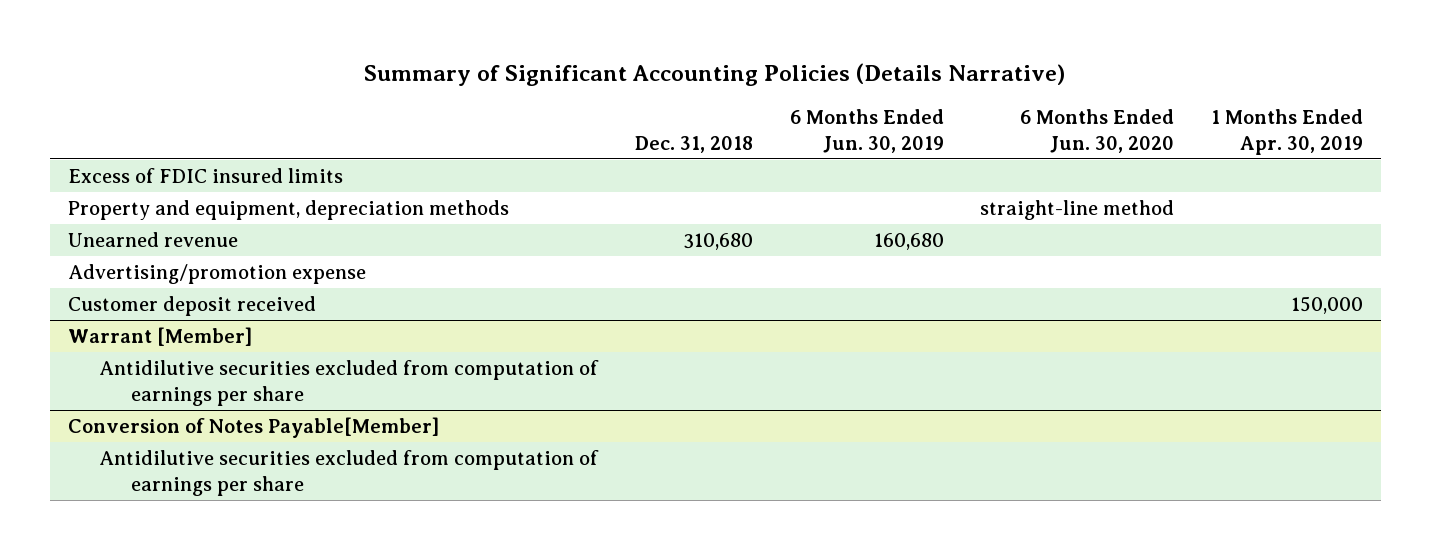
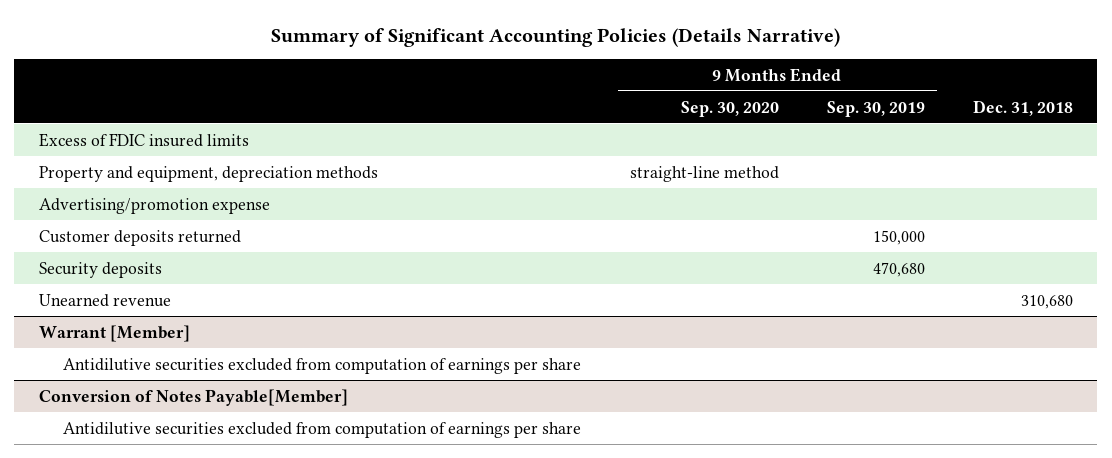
- | Dec. 31, 2018 | 6 Months Ended Jun. 30, 2019 | 6 Months Ended Jun. 30, 2020 | 1 Months Ended Apr. 30, 2019
+ | 9 Months Ended Sep. 30, 2020 | 9 Months Ended Sep. 30, 2019 | Dec. 31, 2018
- Customer deposit received | | | | 150,000
+ Customer deposits returned | | 150,000 |
+ Security deposits | | 470,680 |
moved down: Unearned revenue | | | 310,680

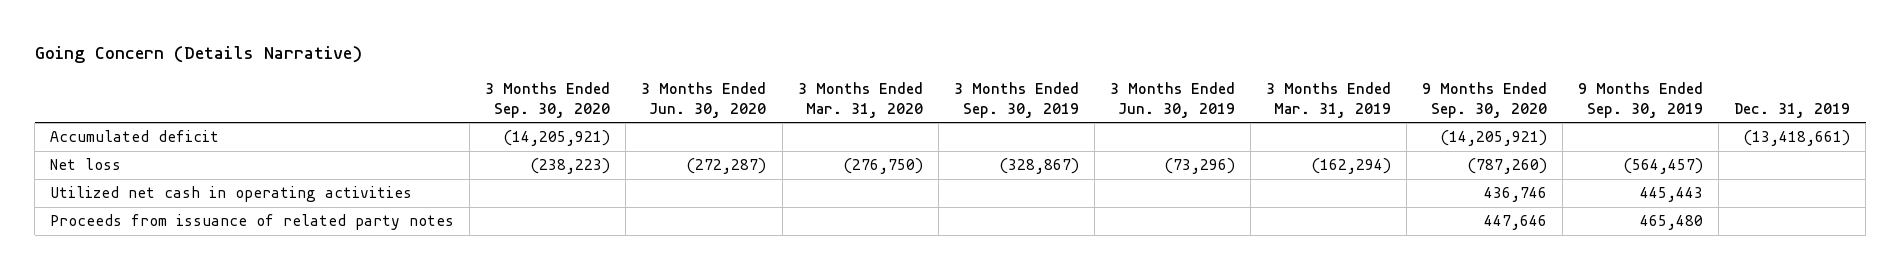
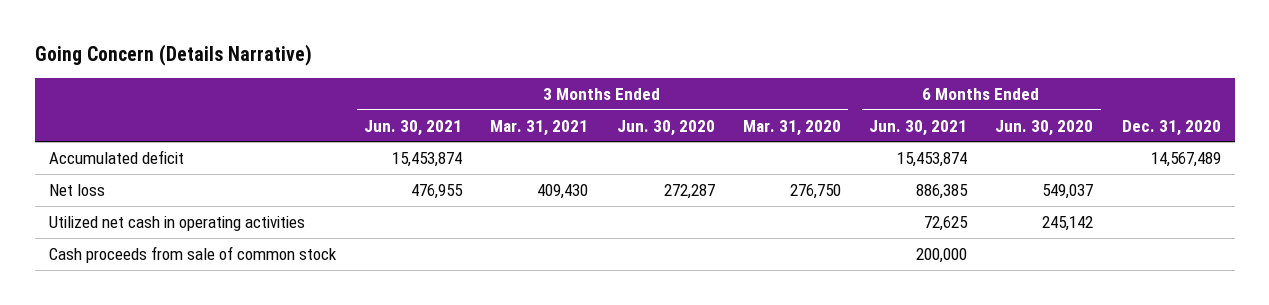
- | 3 Months Ended Sep. 30, 2020 | 3 Months Ended Jun. 30, 2020 | 3 Months Ended Mar. 31, 2020 | 3 Months Ended Sep. 30, 2019 | 3 Months Ended Jun. 30, 2019 | 3 Months Ended Mar. 31, 2019 | 9 Months Ended Sep. 30, 2020 | 9 Months Ended Sep. 30, 2019 | Dec. 31, 2019
+ | 3 Months Ended Jun. 30, 2021 | 3 Months Ended Mar. 31, 2021 | 3 Months Ended Jun. 30, 2020 | 3 Months Ended Mar. 31, 2020 | 6 Months Ended Jun. 30, 2021 | 6 Months Ended Jun. 30, 2020 | Dec. 31, 2020
- Net loss | (238,223) | (272,287) | (276,750) | (328,867) | (73,296) | (162,294) | (787,260) | (564,457) |
+ Net loss | 476,955 | 409,430 | 272,287 | 276,750 | 886,385 | 549,037 |
- Proceeds from issuance of related party notes | | | | | | | 447,646 | 465,480 |
+ Cash proceeds from sale of common stock | | | | | 200,000 | |

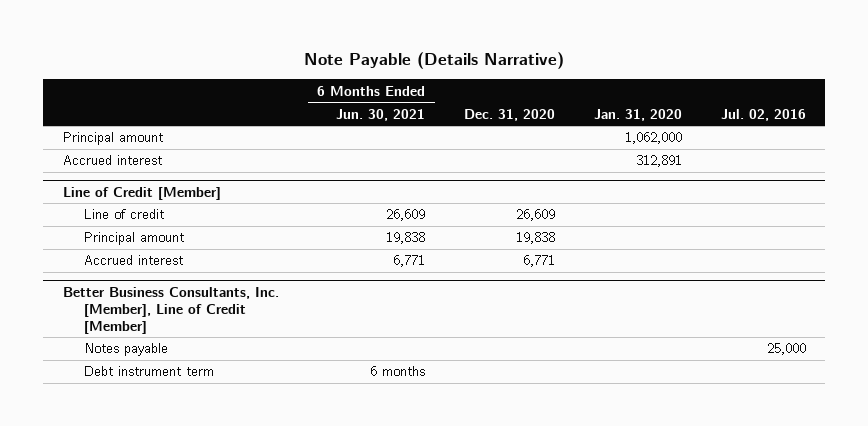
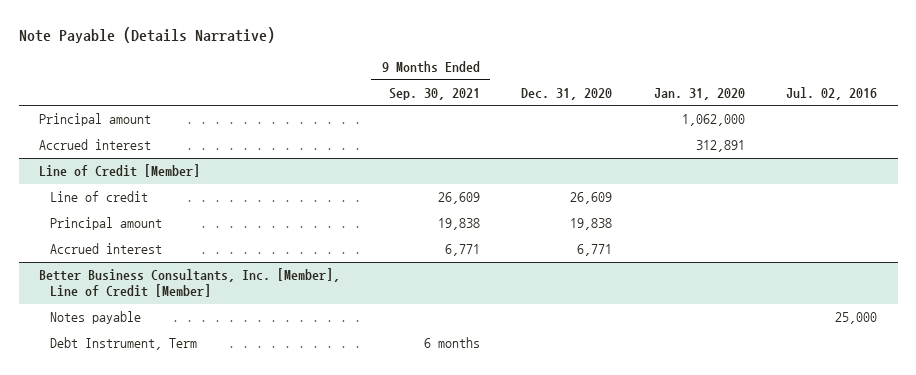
- | 6 Months Ended Jun. 30, 2021 | Dec. 31, 2020 | Jan. 31, 2020 | Jul. 02, 2016
+ | 9 Months Ended Sep. 30, 2021 | Dec. 31, 2020 | Jan. 31, 2020 | Jul. 02, 2016
@ Better Business Consultants, Inc. [Member], Line of Credit [Member]
- Debt instrument term | 6 months | | |
+ Debt Instrument, Term | 6 months | | |

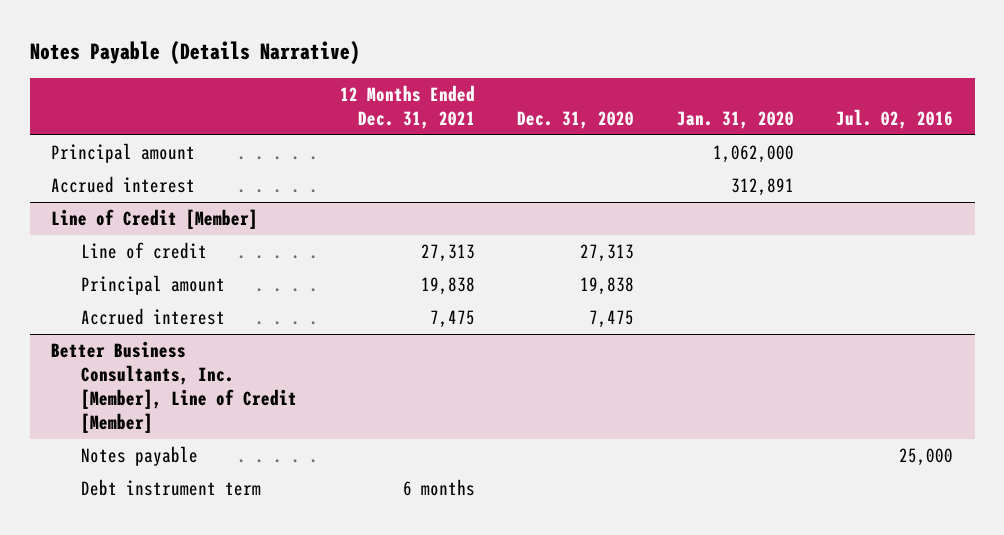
- Note Payable (Details Narrative)
+ Notes Payable (Details Narrative)
- | 9 Months Ended Sep. 30, 2021 | Dec. 31, 2020 | Jan. 31, 2020 | Jul. 02, 2016
+ | 12 Months Ended Dec. 31, 2021 | Dec. 31, 2020 | Jan. 31, 2020 | Jul. 02, 2016
@ Line of Credit [Member]
- Line of credit | 26,609 | 26,609 | |
+ Line of credit | 27,313 | 27,313 | |
- Accrued interest | 6,771 | 6,771 | |
+ Accrued interest | 7,475 | 7,475 | |
@ Better Business Consultants, Inc. [Member], Line of Credit [Member]
- Debt Instrument, Term | 6 months | | |
+ Debt instrument term | 6 months | | |

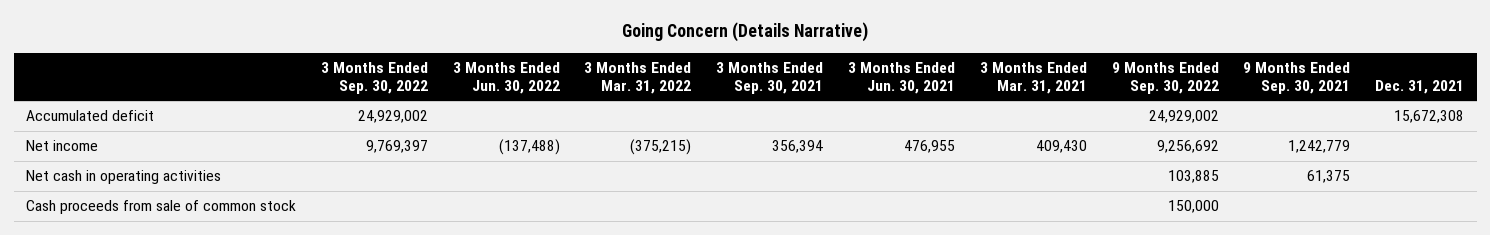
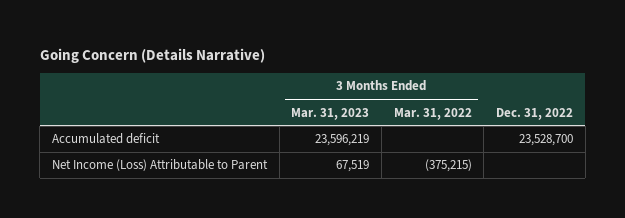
- | 3 Months Ended Sep. 30, 2022 | 3 Months Ended Jun. 30, 2022 | 3 Months Ended Mar. 31, 2022 | 3 Months Ended Sep. 30, 2021 | 3 Months Ended Jun. 30, 2021 | 3 Months Ended Mar. 31, 2021 | 9 Months Ended Sep. 30, 2022 | 9 Months Ended Sep. 30, 2021 | Dec. 31, 2021
+ | 3 Months Ended Mar. 31, 2023 | 3 Months Ended Mar. 31, 2022 | Dec. 31, 2022
- Net income | 9,769,397 | (137,488) | (375,215) | 356,394 | 476,955 | 409,430 | 9,256,692 | 1,242,779 |
- Net cash in operating activities | | | | | | | 103,885 | 61,375 |
- Cash proceeds from sale of common stock | | | | | | | 150,000 | |
+ Net Income (Loss) Attributable to Parent | 67,519 | (375,215) |

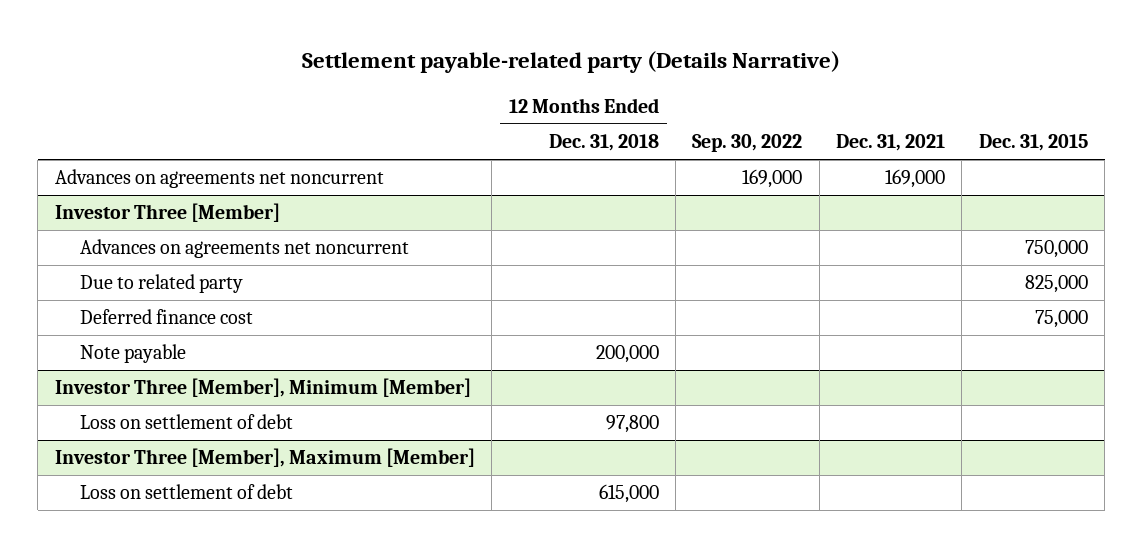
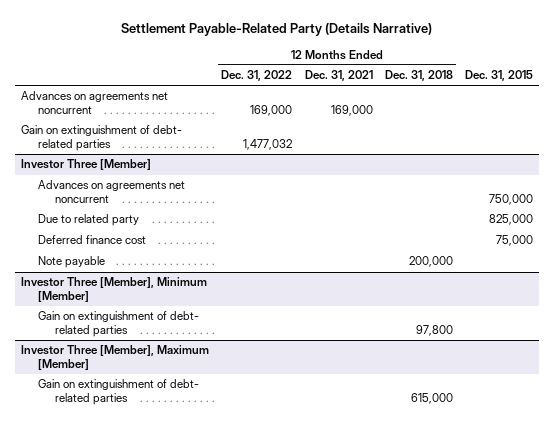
- Settlement payable-related party (Details Narrative)
+ Settlement Payable-Related Party (Details Narrative)
- | 12 Months Ended Dec. 31, 2018 | Sep. 30, 2022 | Dec. 31, 2021 | Dec. 31, 2015
+ | 12 Months Ended Dec. 31, 2022 | 12 Months Ended Dec. 31, 2021 | 12 Months Ended Dec. 31, 2018 | Dec. 31, 2015
+ Gain on extinguishment of debt- related parties | 1,477,032 | | |
@ Investor Three [Member], Minimum [Member]
- Loss on settlement of debt | 97,800 | | |
+ Gain on extinguishment of debt- related parties | | | 97,800 |
@ Investor Three [Member], Maximum [Member]
- Loss on settlement of debt | 615,000 | | |
+ Gain on extinguishment of debt- related parties | | | 615,000 |

